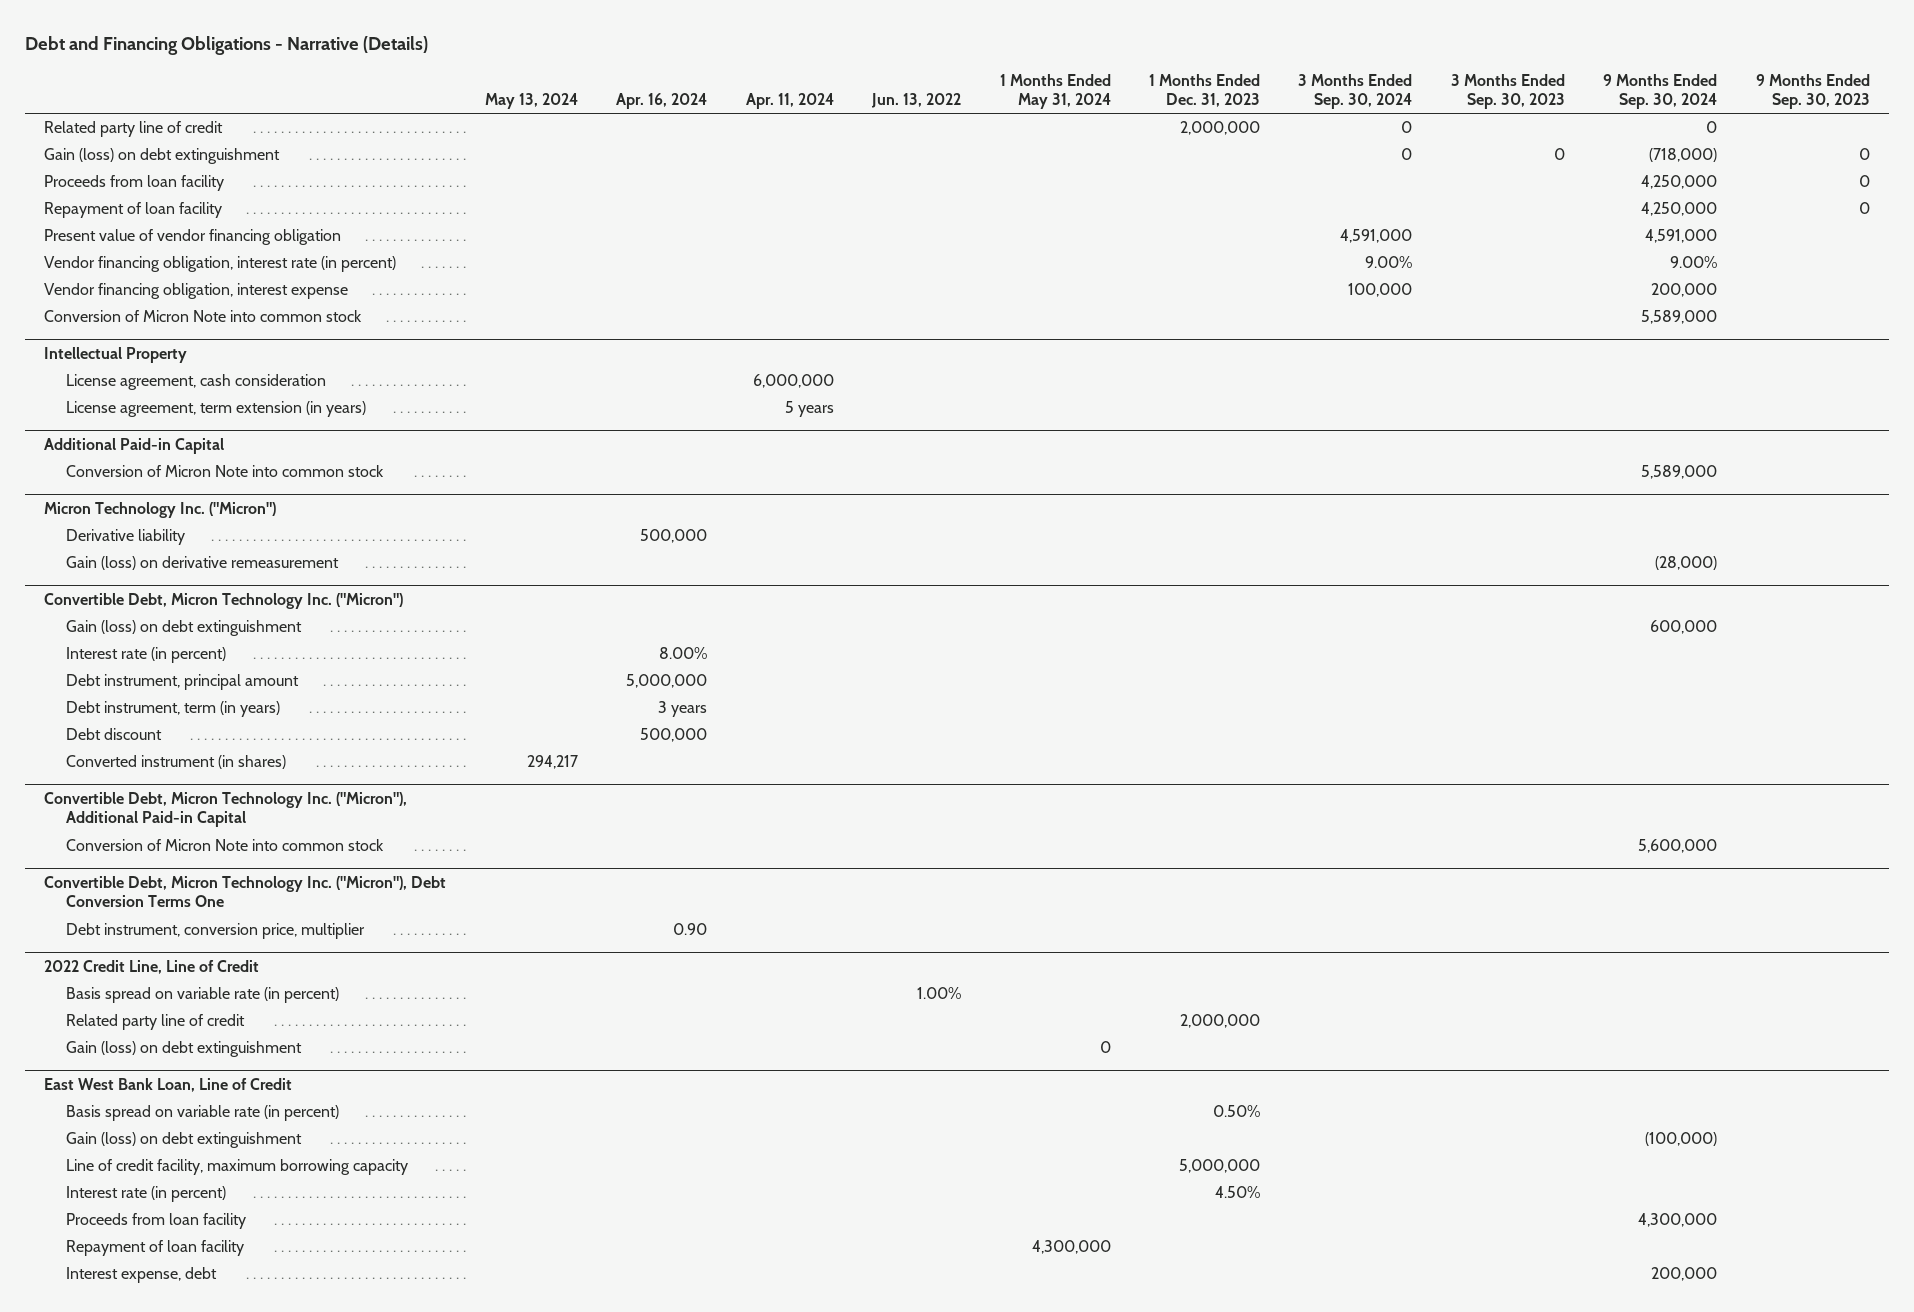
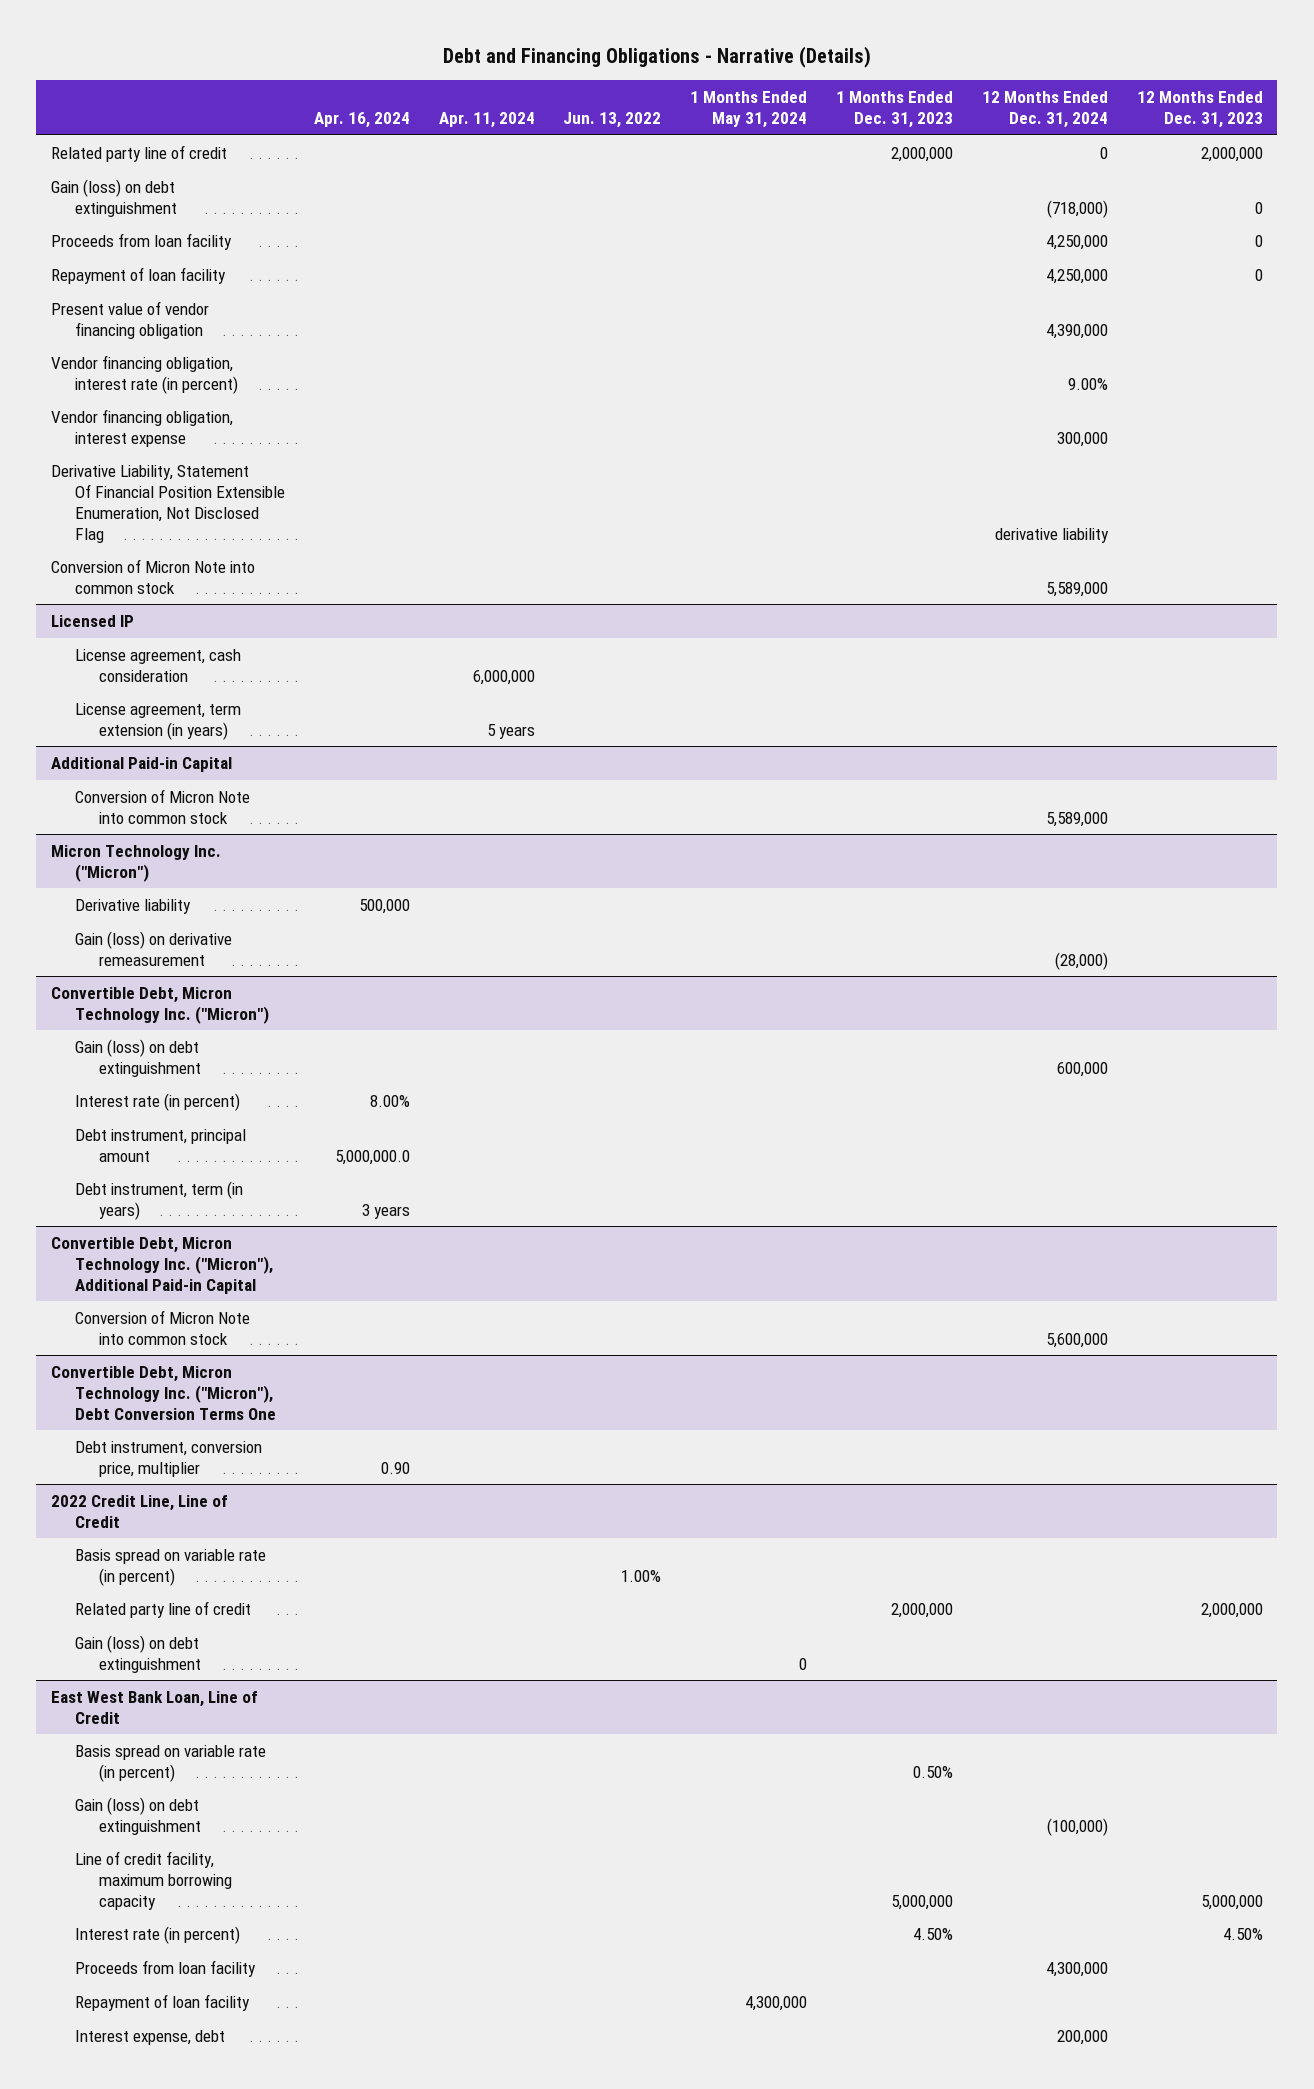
- | May 13, 2024 | Apr. 16, 2024 | Apr. 11, 2024 | Jun. 13, 2022 | 1 Months Ended May 31, 2024 | 1 Months Ended Dec. 31, 2023 | 3 Months Ended Sep. 30, 2024 | 3 Months Ended Sep. 30, 2023 | 9 Months Ended Sep. 30, 2024 | 9 Months Ended Sep. 30, 2023
+ | Apr. 16, 2024 | Apr. 11, 2024 | Jun. 13, 2022 | 1 Months Ended May 31, 2024 | 1 Months Ended Dec. 31, 2023 | 12 Months Ended Dec. 31, 2024 | 12 Months Ended Dec. 31, 2023
+ Derivative Liability, Statement Of Financial Position Extensible Enumeration, Not Disclosed Flag | | | | | | derivative liability |
- Intellectual Property
+ Licensed IP
@ Convertible Debt, Micron Technology Inc. ("Micron")
- Debt instrument, principal amount | | 5,000,000 | | | | | | | |
+ Debt instrument, principal amount | 5,000,000.0 | | | | | |
- Debt discount | | 500,000 | | | | | | | |
- Converted instrument (in shares) | 294,217 | | | | | | | | |

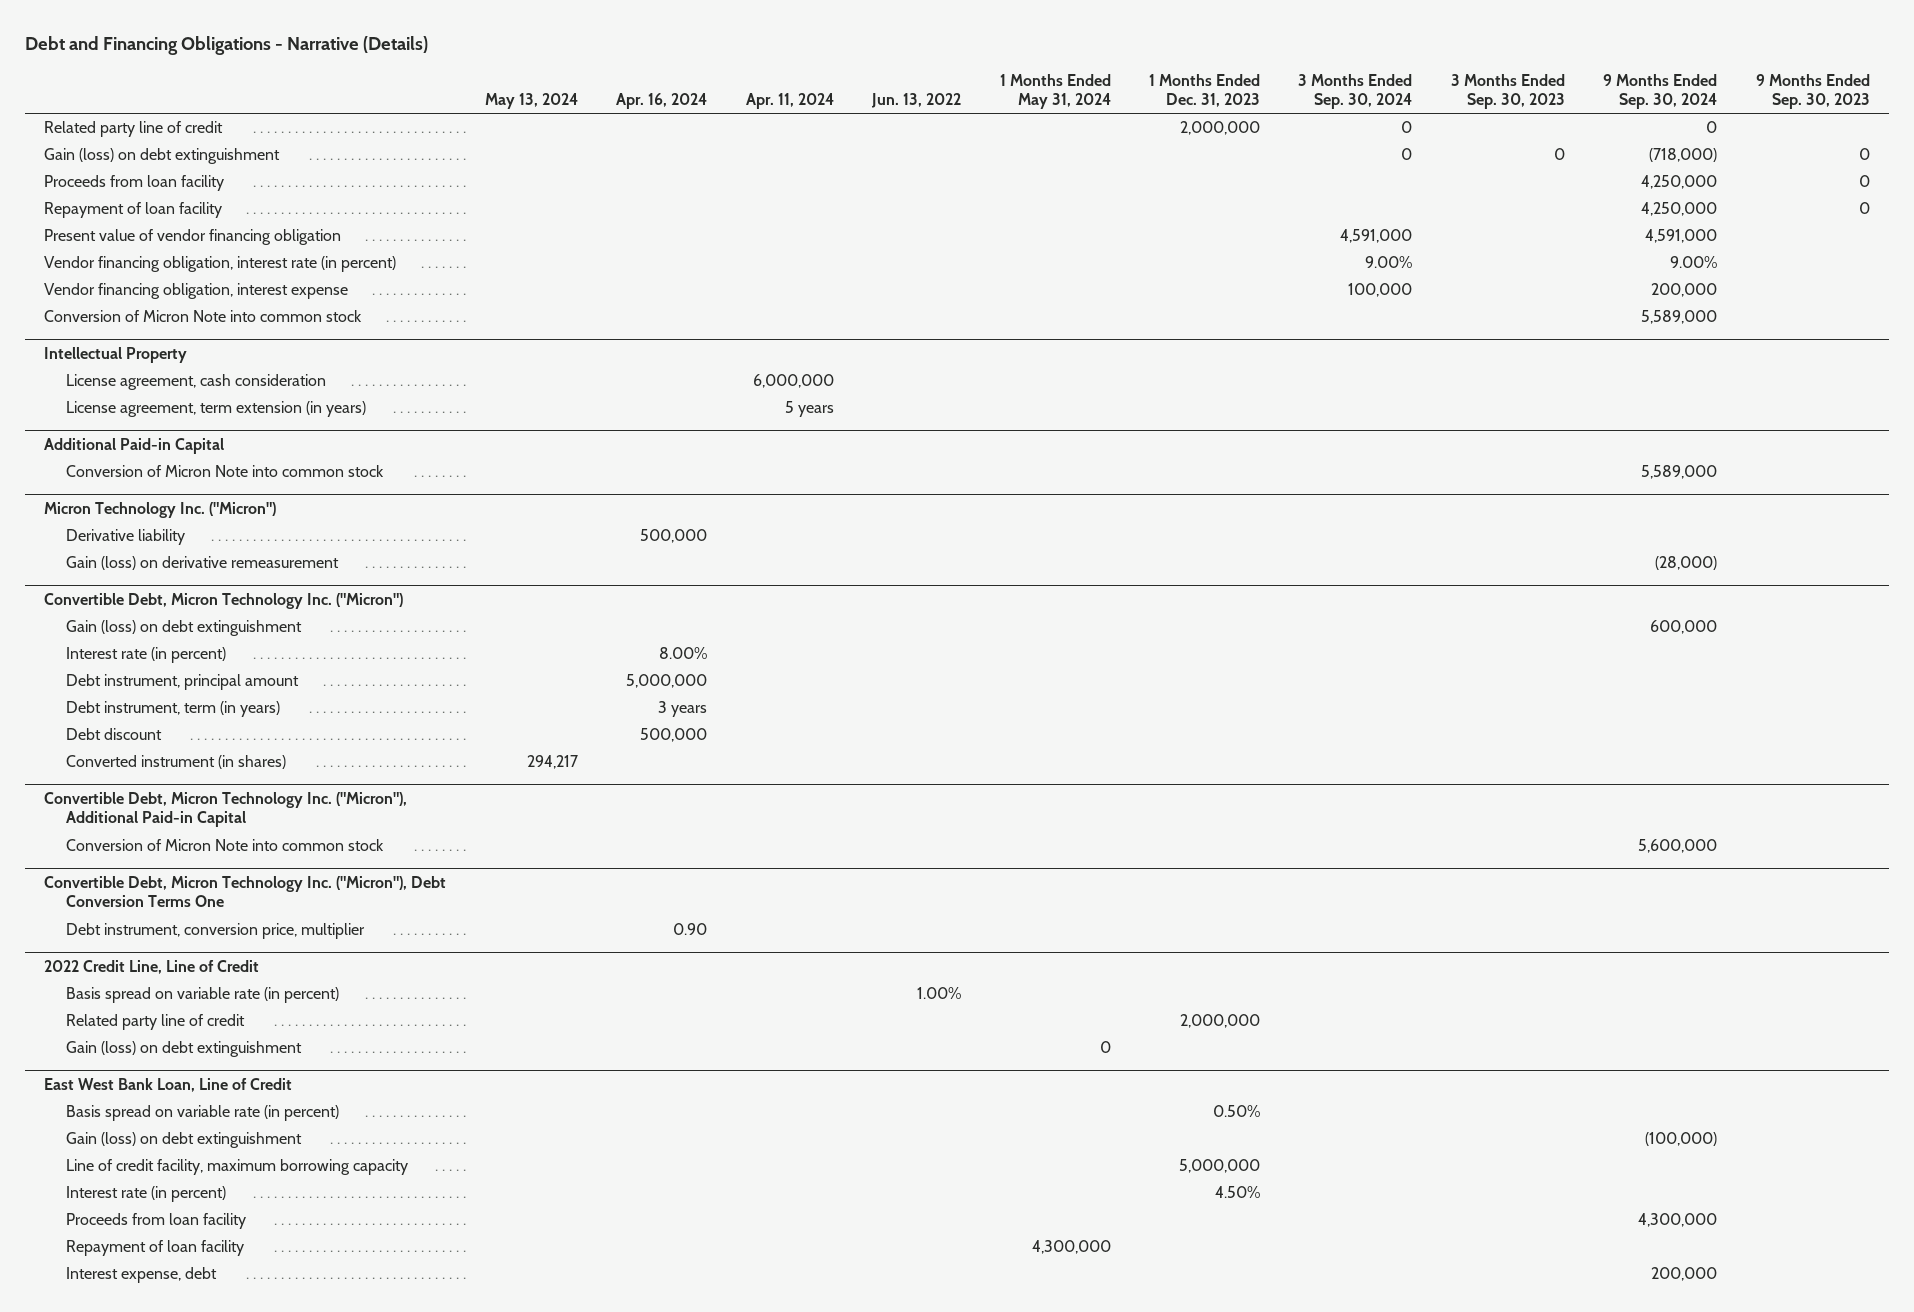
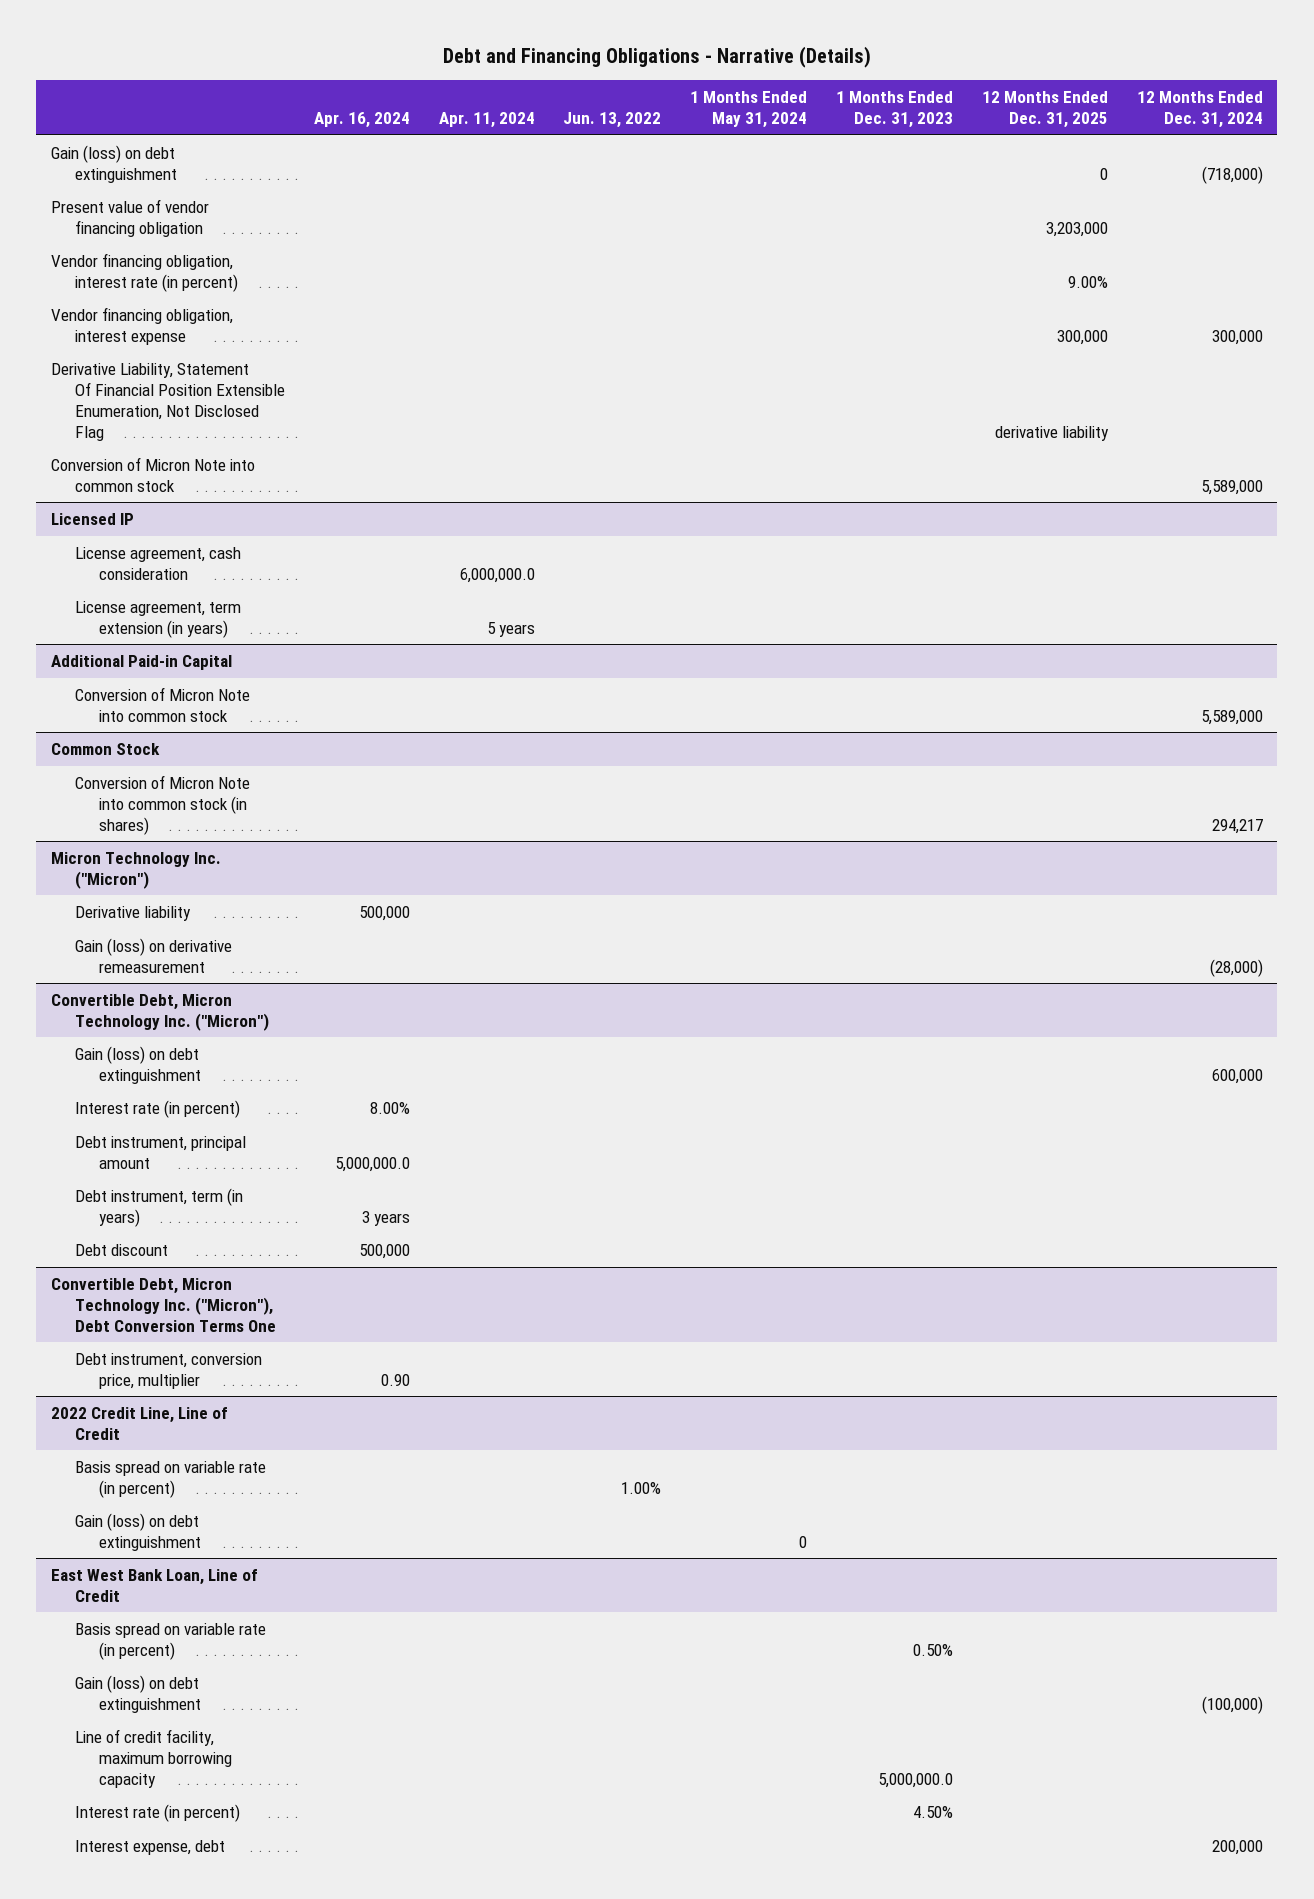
- | May 13, 2024 | Apr. 16, 2024 | Apr. 11, 2024 | Jun. 13, 2022 | 1 Months Ended May 31, 2024 | 1 Months Ended Dec. 31, 2023 | 3 Months Ended Sep. 30, 2024 | 3 Months Ended Sep. 30, 2023 | 9 Months Ended Sep. 30, 2024 | 9 Months Ended Sep. 30, 2023
+ | Apr. 16, 2024 | Apr. 11, 2024 | Jun. 13, 2022 | 1 Months Ended May 31, 2024 | 1 Months Ended Dec. 31, 2023 | 12 Months Ended Dec. 31, 2025 | 12 Months Ended Dec. 31, 2024
- Related party line of credit | | | | | | 2,000,000 | 0 | | 0 |
- Proceeds from loan facility | | | | | | | | | 4,250,000 | 0
- Repayment of loan facility | | | | | | | | | 4,250,000 | 0
+ Derivative Liability, Statement Of Financial Position Extensible Enumeration, Not Disclosed Flag | | | | | | derivative liability |
- Intellectual Property
- License agreement, cash consideration | | | 6,000,000 | | | | | | |
+ Licensed IP
+ License agreement, cash consideration | | 6,000,000.0 | | | | |
+ Common Stock
+ Conversion of Micron Note into common stock (in shares) | | | | | | | 294,217
@ Convertible Debt, Micron Technology Inc. ("Micron")
- Debt instrument, principal amount | | 5,000,000 | | | | | | | |
+ Debt instrument, principal amount | 5,000,000.0 | | | | | |
- Converted instrument (in shares) | 294,217 | | | | | | | | |
- Convertible Debt, Micron Technology Inc. ("Micron"), Additional Paid-in Capital
- Conversion of Micron Note into common stock | | | | | | | | | 5,600,000 |
@ 2022 Credit Line, Line of Credit
- Related party line of credit | | | | | | 2,000,000 | | | |
@ East West Bank Loan, Line of Credit
- Line of credit facility, maximum borrowing capacity | | | | | | 5,000,000 | | | |
+ Line of credit facility, maximum borrowing capacity | | | | | 5,000,000.0 | |
- Proceeds from loan facility | | | | | | | | | 4,300,000 |
- Repayment of loan facility | | | | | 4,300,000 | | | | |

